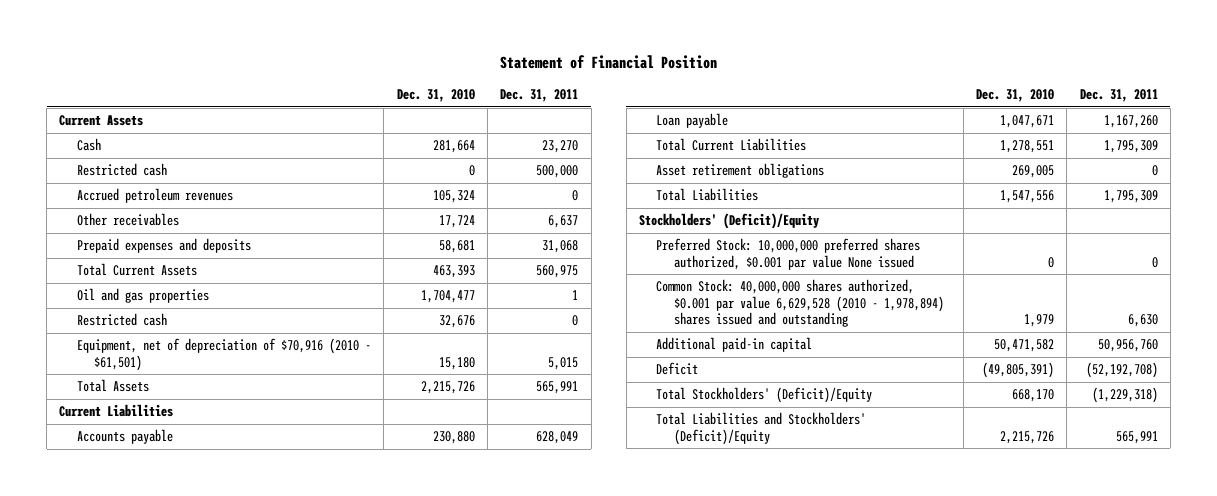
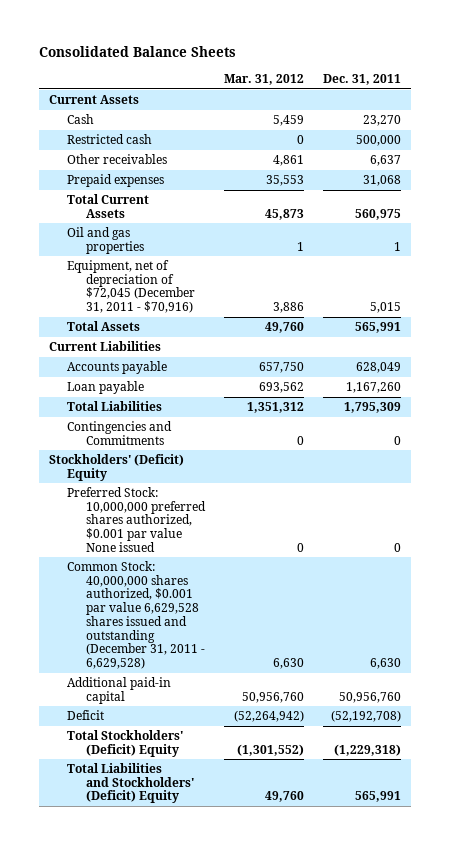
- Statement of Financial Position
+ Consolidated Balance Sheets
- | Dec. 31, 2010 | Dec. 31, 2011
+ | Mar. 31, 2012 | Dec. 31, 2011
- Accrued petroleum revenues | 105,324 | 0
- Prepaid expenses and deposits | 58,681 | 31,068
+ Prepaid expenses | 35,553 | 31,068
- Restricted cash | 32,676 | 0
- Equipment, net of depreciation of $70,916 (2010 - $61,501) | 15,180 | 5,015
+ Equipment, net of depreciation of $72,045 (December 31, 2011 - $70,916) | 3,886 | 5,015
- Total Current Liabilities | 1,278,551 | 1,795,309
- Asset retirement obligations | 269,005 | 0
- Stockholders' (Deficit)/Equity
+ Contingencies and Commitments | 0 | 0
+ Stockholders' (Deficit) Equity
- Common Stock: 40,000,000 shares authorized, $0.001 par value 6,629,528 (2010 - 1,978,894) shares issued and outstanding | 1,979 | 6,630
+ Common Stock: 40,000,000 shares authorized, $0.001 par value 6,629,528 shares issued and outstanding (December 31, 2011 - 6,629,528) | 6,630 | 6,630
- Total Stockholders' (Deficit)/Equity | 668,170 | (1,229,318)
- Total Liabilities and Stockholders' (Deficit)/Equity | 2,215,726 | 565,991
+ Total Stockholders' (Deficit) Equity | (1,301,552) | (1,229,318)
+ Total Liabilities and Stockholders' (Deficit) Equity | 49,760 | 565,991

